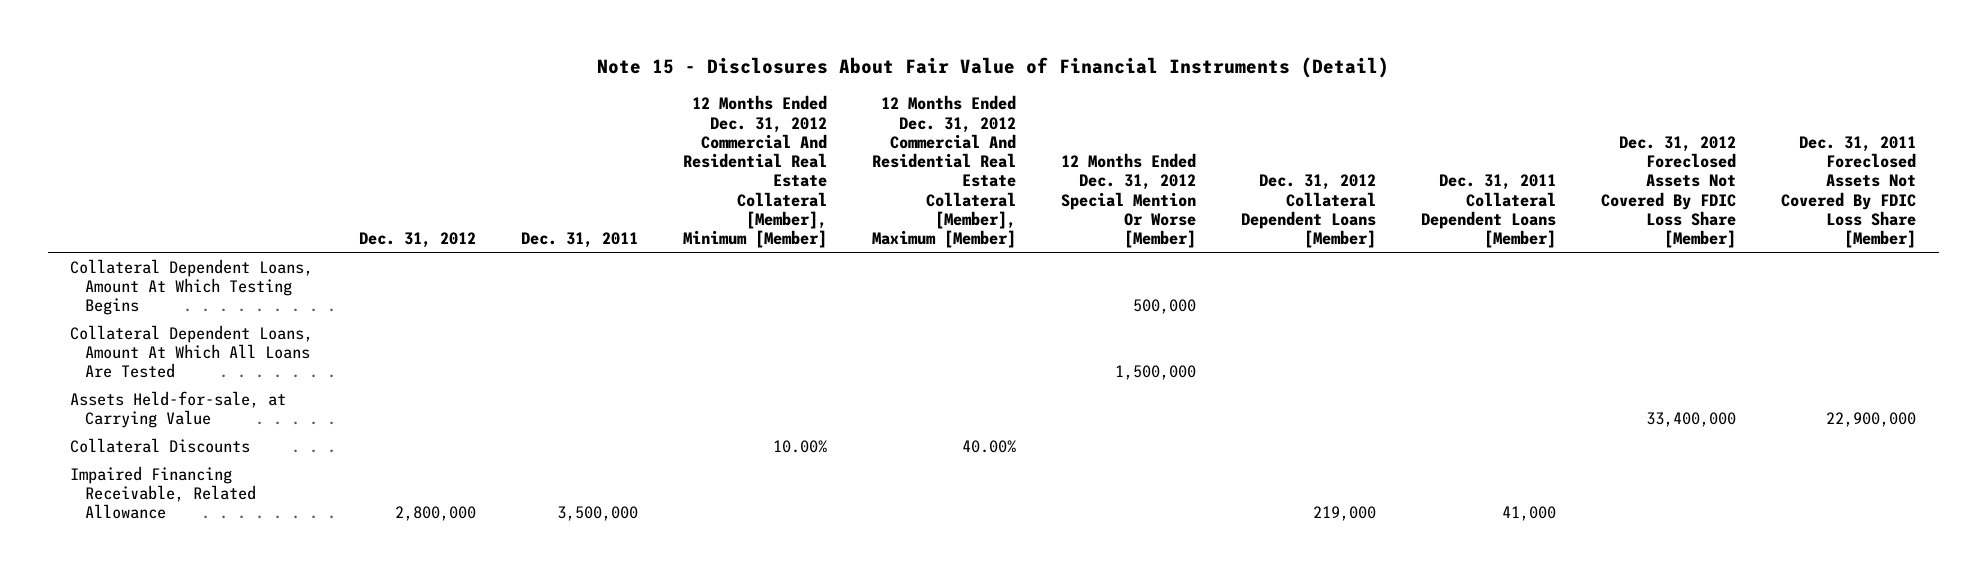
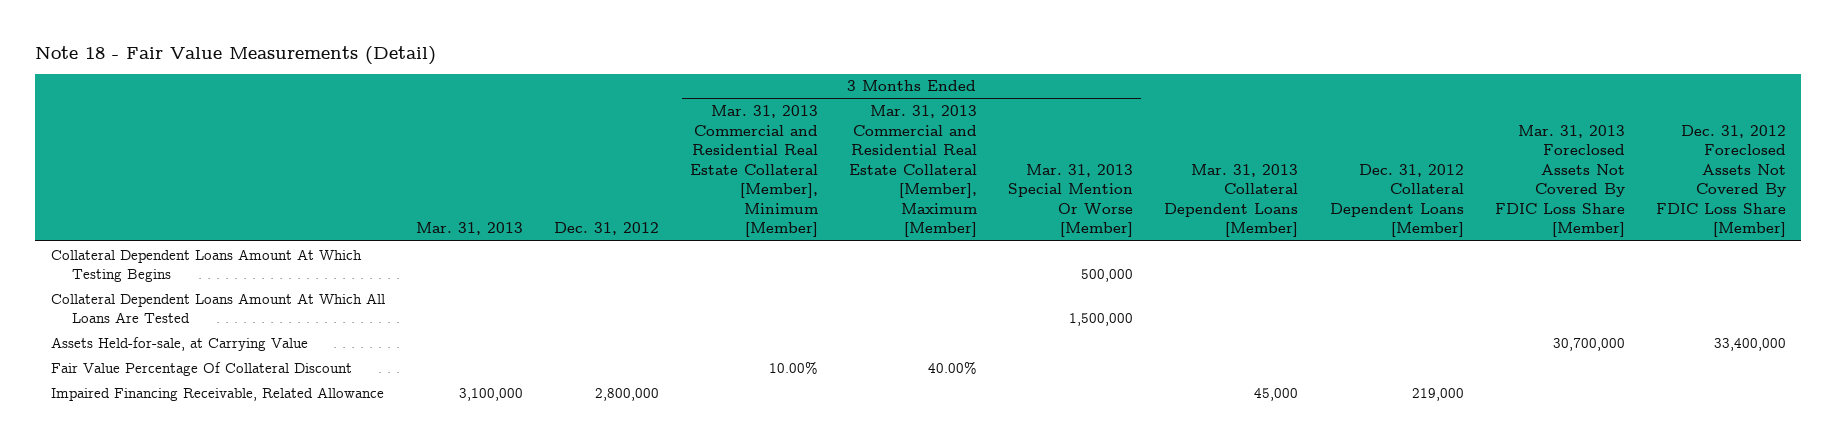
- Note 15 - Disclosures About Fair Value of Financial Instruments (Detail)
+ Note 18 - Fair Value Measurements (Detail)
- | Dec. 31, 2012 | Dec. 31, 2011 | 12 Months Ended Dec. 31, 2012 Commercial And Residential Real Estate Collateral [Member], Minimum [Member] | 12 Months Ended Dec. 31, 2012 Commercial And Residential Real Estate Collateral [Member], Maximum [Member] | 12 Months Ended Dec. 31, 2012 Special Mention Or Worse [Member] | Dec. 31, 2012 Collateral Dependent Loans [Member] | Dec. 31, 2011 Collateral Dependent Loans [Member] | Dec. 31, 2012 Foreclosed Assets Not Covered By FDIC Loss Share [Member] | Dec. 31, 2011 Foreclosed Assets Not Covered By FDIC Loss Share [Member]
+ | Mar. 31, 2013 | Dec. 31, 2012 | 3 Months Ended Mar. 31, 2013 Commercial and Residential Real Estate Collateral [Member], Minimum [Member] | 3 Months Ended Mar. 31, 2013 Commercial and Residential Real Estate Collateral [Member], Maximum [Member] | 3 Months Ended Mar. 31, 2013 Special Mention Or Worse [Member] | Mar. 31, 2013 Collateral Dependent Loans [Member] | Dec. 31, 2012 Collateral Dependent Loans [Member] | Mar. 31, 2013 Foreclosed Assets Not Covered By FDIC Loss Share [Member] | Dec. 31, 2012 Foreclosed Assets Not Covered By FDIC Loss Share [Member]
- Collateral Dependent Loans, Amount At Which Testing Begins | | | | | 500,000 | | | |
- Collateral Dependent Loans, Amount At Which All Loans Are Tested | | | | | 1,500,000 | | | |
+ Collateral Dependent Loans Amount At Which Testing Begins | | | | | 500,000 | | | |
+ Collateral Dependent Loans Amount At Which All Loans Are Tested | | | | | 1,500,000 | | | |
- Collateral Discounts | | | 10.00% | 40.00% | | | | |
+ Fair Value Percentage Of Collateral Discount | | | 10.00% | 40.00% | | | | |

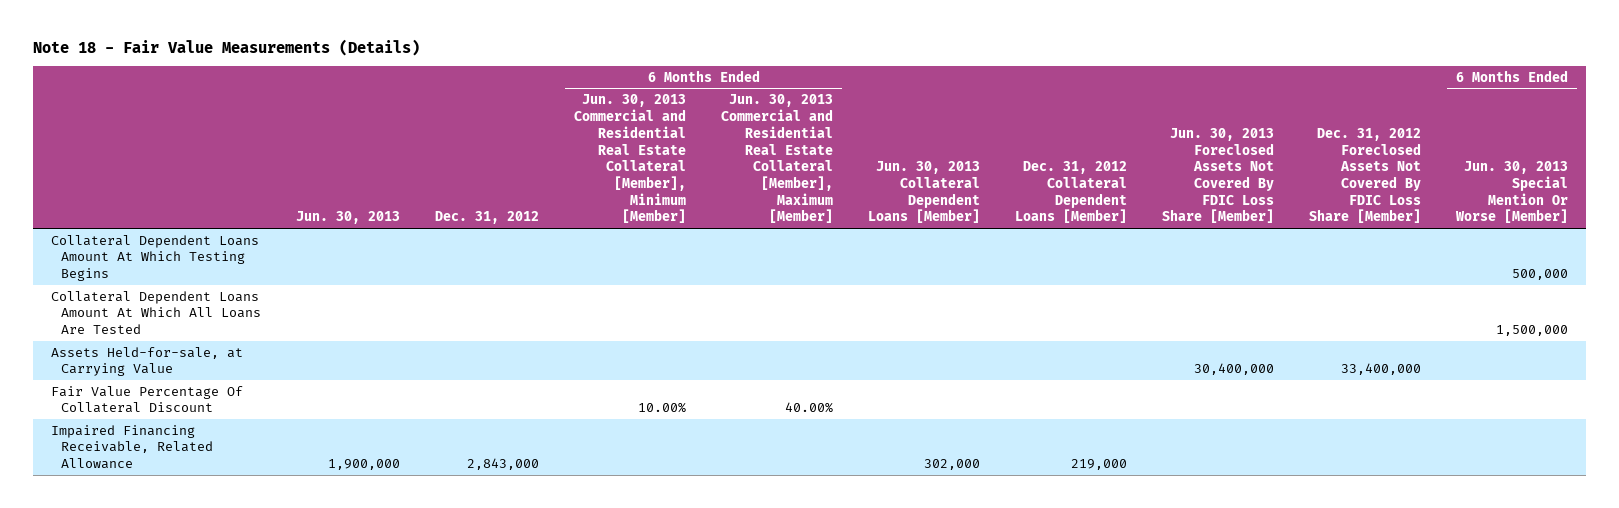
- Note 18 - Fair Value Measurements (Detail)
+ Note 18 - Fair Value Measurements (Details)
- | Mar. 31, 2013 | Dec. 31, 2012 | 3 Months Ended Mar. 31, 2013 Commercial and Residential Real Estate Collateral [Member], Minimum [Member] | 3 Months Ended Mar. 31, 2013 Commercial and Residential Real Estate Collateral [Member], Maximum [Member] | 3 Months Ended Mar. 31, 2013 Special Mention Or Worse [Member] | Mar. 31, 2013 Collateral Dependent Loans [Member] | Dec. 31, 2012 Collateral Dependent Loans [Member] | Mar. 31, 2013 Foreclosed Assets Not Covered By FDIC Loss Share [Member] | Dec. 31, 2012 Foreclosed Assets Not Covered By FDIC Loss Share [Member]
+ | Jun. 30, 2013 | Dec. 31, 2012 | 6 Months Ended Jun. 30, 2013 Commercial and Residential Real Estate Collateral [Member], Minimum [Member] | 6 Months Ended Jun. 30, 2013 Commercial and Residential Real Estate Collateral [Member], Maximum [Member] | Jun. 30, 2013 Collateral Dependent Loans [Member] | Dec. 31, 2012 Collateral Dependent Loans [Member] | Jun. 30, 2013 Foreclosed Assets Not Covered By FDIC Loss Share [Member] | Dec. 31, 2012 Foreclosed Assets Not Covered By FDIC Loss Share [Member] | 6 Months Ended Jun. 30, 2013 Special Mention Or Worse [Member]
- Impaired Financing Receivable, Related Allowance | 3,100,000 | 2,800,000 | | | | 45,000 | 219,000 | |
+ Impaired Financing Receivable, Related Allowance | 1,900,000 | 2,843,000 | | | 302,000 | 219,000 | | |

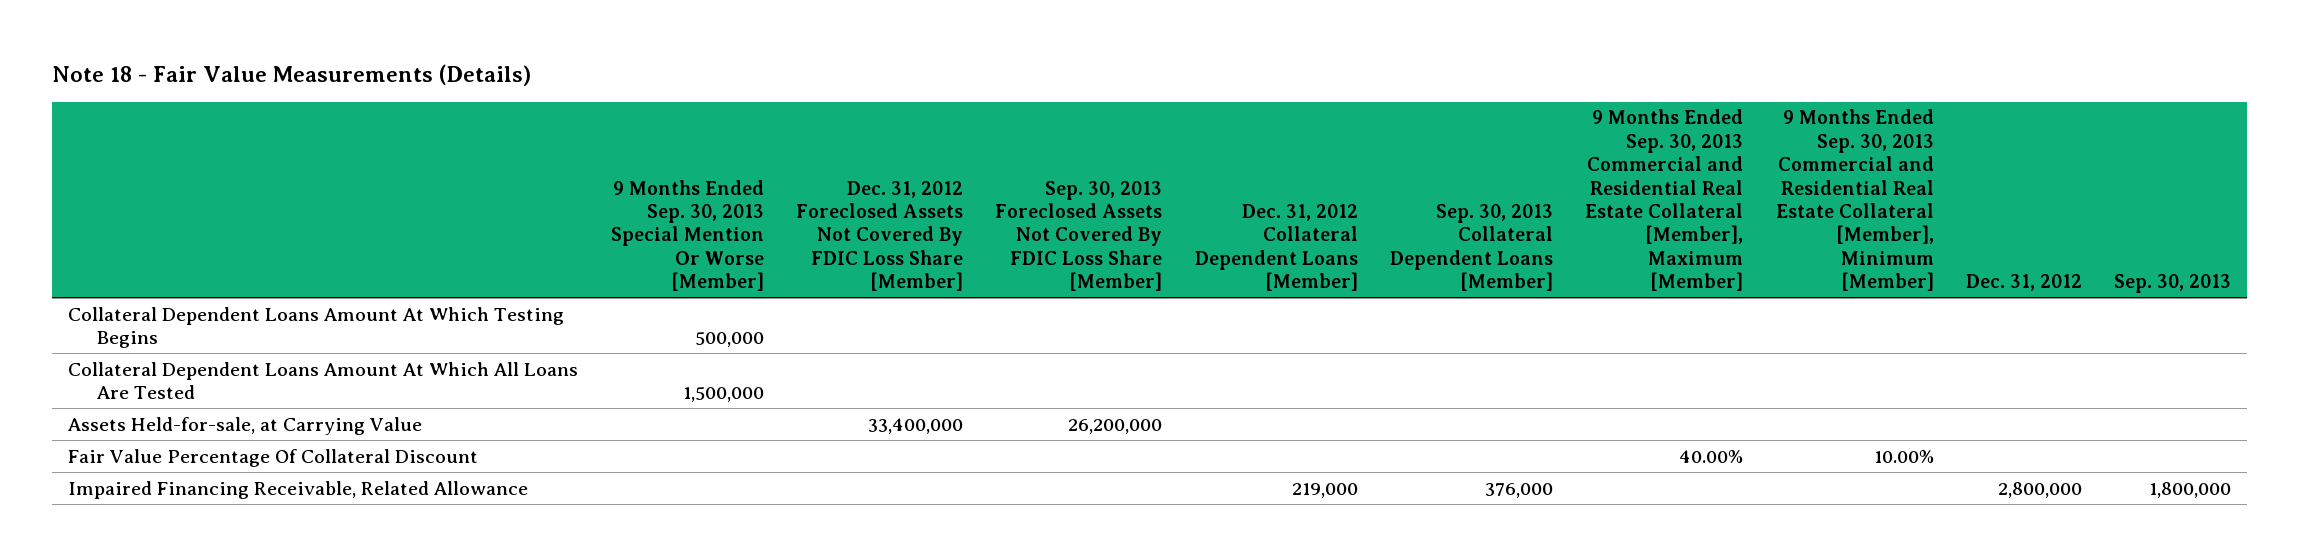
- | Jun. 30, 2013 | Dec. 31, 2012 | 6 Months Ended Jun. 30, 2013 Commercial and Residential Real Estate Collateral [Member], Minimum [Member] | 6 Months Ended Jun. 30, 2013 Commercial and Residential Real Estate Collateral [Member], Maximum [Member] | Jun. 30, 2013 Collateral Dependent Loans [Member] | Dec. 31, 2012 Collateral Dependent Loans [Member] | Jun. 30, 2013 Foreclosed Assets Not Covered By FDIC Loss Share [Member] | Dec. 31, 2012 Foreclosed Assets Not Covered By FDIC Loss Share [Member] | 6 Months Ended Jun. 30, 2013 Special Mention Or Worse [Member]
+ | 9 Months Ended Sep. 30, 2013 Special Mention Or Worse [Member] | Dec. 31, 2012 Foreclosed Assets Not Covered By FDIC Loss Share [Member] | Sep. 30, 2013 Foreclosed Assets Not Covered By FDIC Loss Share [Member] | Dec. 31, 2012 Collateral Dependent Loans [Member] | Sep. 30, 2013 Collateral Dependent Loans [Member] | 9 Months Ended Sep. 30, 2013 Commercial and Residential Real Estate Collateral [Member], Maximum [Member] | 9 Months Ended Sep. 30, 2013 Commercial and Residential Real Estate Collateral [Member], Minimum [Member] | Dec. 31, 2012 | Sep. 30, 2013
- Impaired Financing Receivable, Related Allowance | 1,900,000 | 2,843,000 | | | 302,000 | 219,000 | | |
+ Impaired Financing Receivable, Related Allowance | | | | 219,000 | 376,000 | | | 2,800,000 | 1,800,000

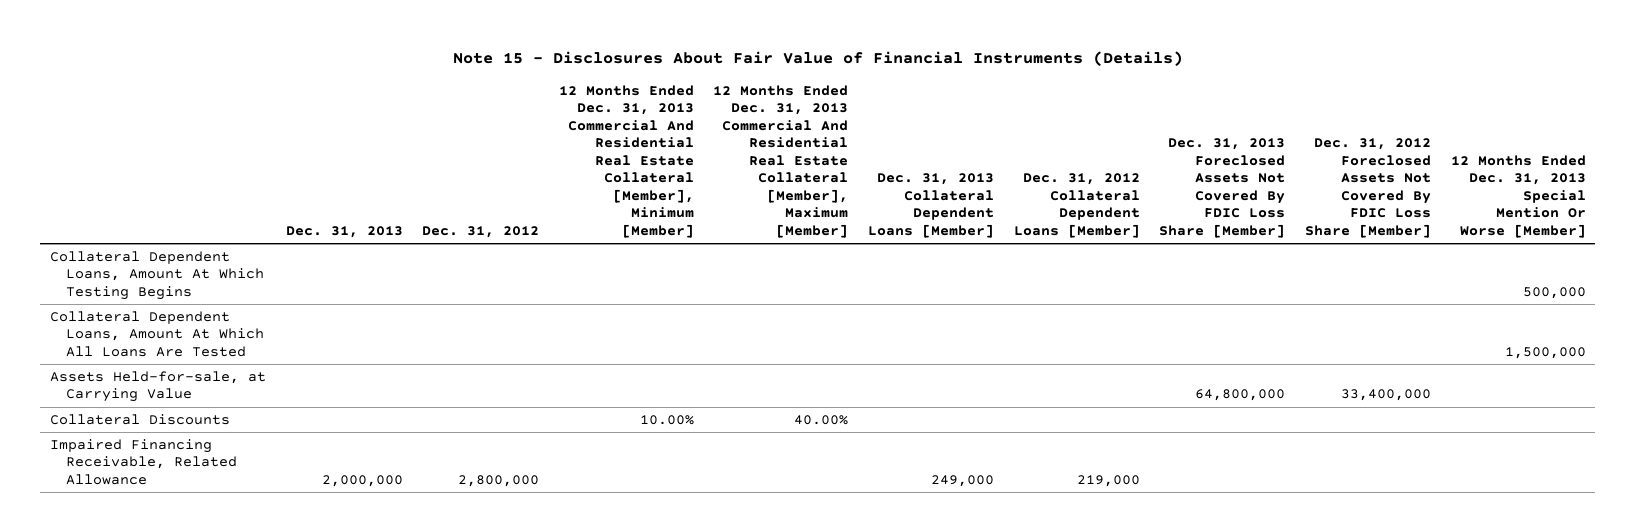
- Note 18 - Fair Value Measurements (Details)
+ Note 15 - Disclosures About Fair Value of Financial Instruments (Details)
- | 9 Months Ended Sep. 30, 2013 Special Mention Or Worse [Member] | Dec. 31, 2012 Foreclosed Assets Not Covered By FDIC Loss Share [Member] | Sep. 30, 2013 Foreclosed Assets Not Covered By FDIC Loss Share [Member] | Dec. 31, 2012 Collateral Dependent Loans [Member] | Sep. 30, 2013 Collateral Dependent Loans [Member] | 9 Months Ended Sep. 30, 2013 Commercial and Residential Real Estate Collateral [Member], Maximum [Member] | 9 Months Ended Sep. 30, 2013 Commercial and Residential Real Estate Collateral [Member], Minimum [Member] | Dec. 31, 2012 | Sep. 30, 2013
+ | Dec. 31, 2013 | Dec. 31, 2012 | 12 Months Ended Dec. 31, 2013 Commercial And Residential Real Estate Collateral [Member], Minimum [Member] | 12 Months Ended Dec. 31, 2013 Commercial And Residential Real Estate Collateral [Member], Maximum [Member] | Dec. 31, 2013 Collateral Dependent Loans [Member] | Dec. 31, 2012 Collateral Dependent Loans [Member] | Dec. 31, 2013 Foreclosed Assets Not Covered By FDIC Loss Share [Member] | Dec. 31, 2012 Foreclosed Assets Not Covered By FDIC Loss Share [Member] | 12 Months Ended Dec. 31, 2013 Special Mention Or Worse [Member]
- Collateral Dependent Loans Amount At Which Testing Begins | 500,000 | | | | | | | |
- Collateral Dependent Loans Amount At Which All Loans Are Tested | 1,500,000 | | | | | | | |
+ Collateral Dependent Loans, Amount At Which Testing Begins | | | | | | | | | 500,000
+ Collateral Dependent Loans, Amount At Which All Loans Are Tested | | | | | | | | | 1,500,000
- Fair Value Percentage Of Collateral Discount | | | | | | 40.00% | 10.00% | |
+ Collateral Discounts | | | 10.00% | 40.00% | | | | |

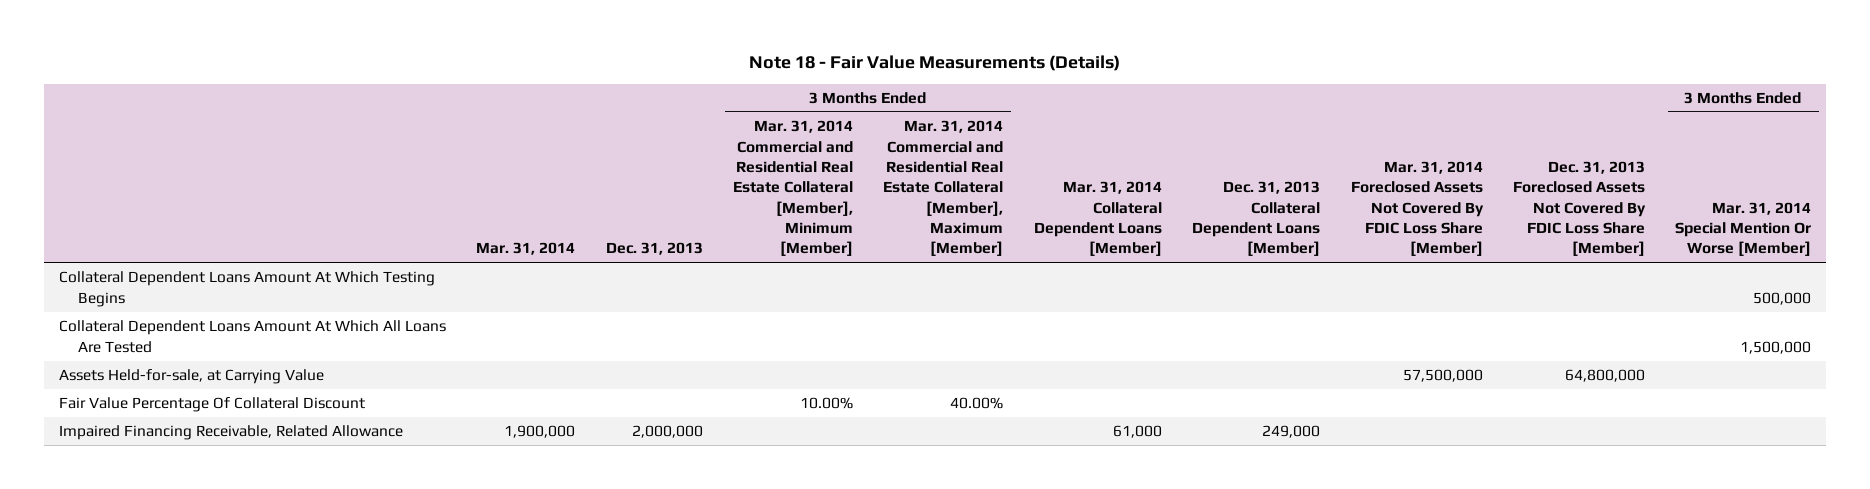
- Note 15 - Disclosures About Fair Value of Financial Instruments (Details)
+ Note 18 - Fair Value Measurements (Details)
- | Dec. 31, 2013 | Dec. 31, 2012 | 12 Months Ended Dec. 31, 2013 Commercial And Residential Real Estate Collateral [Member], Minimum [Member] | 12 Months Ended Dec. 31, 2013 Commercial And Residential Real Estate Collateral [Member], Maximum [Member] | Dec. 31, 2013 Collateral Dependent Loans [Member] | Dec. 31, 2012 Collateral Dependent Loans [Member] | Dec. 31, 2013 Foreclosed Assets Not Covered By FDIC Loss Share [Member] | Dec. 31, 2012 Foreclosed Assets Not Covered By FDIC Loss Share [Member] | 12 Months Ended Dec. 31, 2013 Special Mention Or Worse [Member]
+ | Mar. 31, 2014 | Dec. 31, 2013 | 3 Months Ended Mar. 31, 2014 Commercial and Residential Real Estate Collateral [Member], Minimum [Member] | 3 Months Ended Mar. 31, 2014 Commercial and Residential Real Estate Collateral [Member], Maximum [Member] | Mar. 31, 2014 Collateral Dependent Loans [Member] | Dec. 31, 2013 Collateral Dependent Loans [Member] | Mar. 31, 2014 Foreclosed Assets Not Covered By FDIC Loss Share [Member] | Dec. 31, 2013 Foreclosed Assets Not Covered By FDIC Loss Share [Member] | 3 Months Ended Mar. 31, 2014 Special Mention Or Worse [Member]
- Collateral Dependent Loans, Amount At Which Testing Begins | | | | | | | | | 500,000
- Collateral Dependent Loans, Amount At Which All Loans Are Tested | | | | | | | | | 1,500,000
+ Collateral Dependent Loans Amount At Which Testing Begins | | | | | | | | | 500,000
+ Collateral Dependent Loans Amount At Which All Loans Are Tested | | | | | | | | | 1,500,000
- Collateral Discounts | | | 10.00% | 40.00% | | | | |
+ Fair Value Percentage Of Collateral Discount | | | 10.00% | 40.00% | | | | |

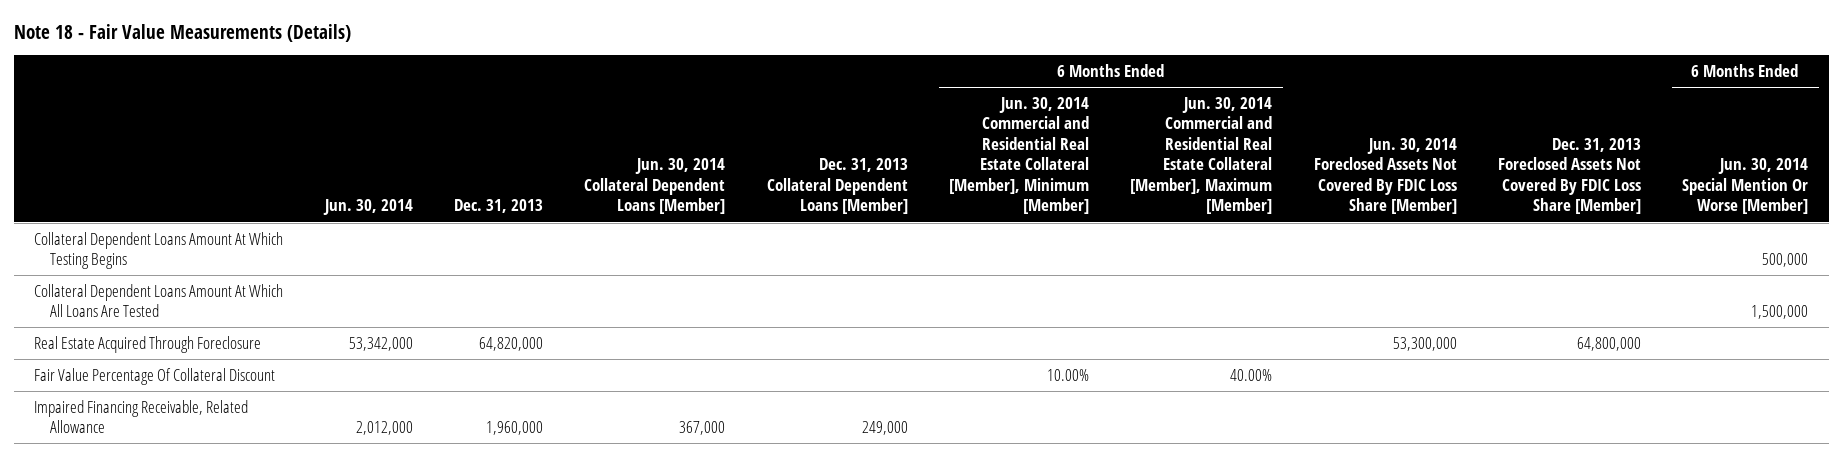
- | Mar. 31, 2014 | Dec. 31, 2013 | 3 Months Ended Mar. 31, 2014 Commercial and Residential Real Estate Collateral [Member], Minimum [Member] | 3 Months Ended Mar. 31, 2014 Commercial and Residential Real Estate Collateral [Member], Maximum [Member] | Mar. 31, 2014 Collateral Dependent Loans [Member] | Dec. 31, 2013 Collateral Dependent Loans [Member] | Mar. 31, 2014 Foreclosed Assets Not Covered By FDIC Loss Share [Member] | Dec. 31, 2013 Foreclosed Assets Not Covered By FDIC Loss Share [Member] | 3 Months Ended Mar. 31, 2014 Special Mention Or Worse [Member]
+ | Jun. 30, 2014 | Dec. 31, 2013 | Jun. 30, 2014 Collateral Dependent Loans [Member] | Dec. 31, 2013 Collateral Dependent Loans [Member] | 6 Months Ended Jun. 30, 2014 Commercial and Residential Real Estate Collateral [Member], Minimum [Member] | 6 Months Ended Jun. 30, 2014 Commercial and Residential Real Estate Collateral [Member], Maximum [Member] | Jun. 30, 2014 Foreclosed Assets Not Covered By FDIC Loss Share [Member] | Dec. 31, 2013 Foreclosed Assets Not Covered By FDIC Loss Share [Member] | 6 Months Ended Jun. 30, 2014 Special Mention Or Worse [Member]
- Assets Held-for-sale, at Carrying Value | | | | | | | 57,500,000 | 64,800,000 |
+ Real Estate Acquired Through Foreclosure | 53,342,000 | 64,820,000 | | | | | 53,300,000 | 64,800,000 |
- Impaired Financing Receivable, Related Allowance | 1,900,000 | 2,000,000 | | | 61,000 | 249,000 | | |
+ Impaired Financing Receivable, Related Allowance | 2,012,000 | 1,960,000 | 367,000 | 249,000 | | | | |

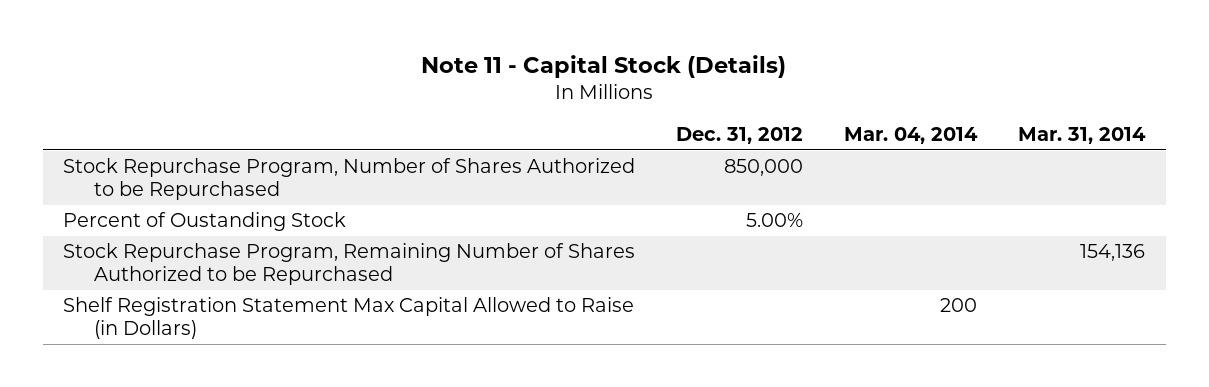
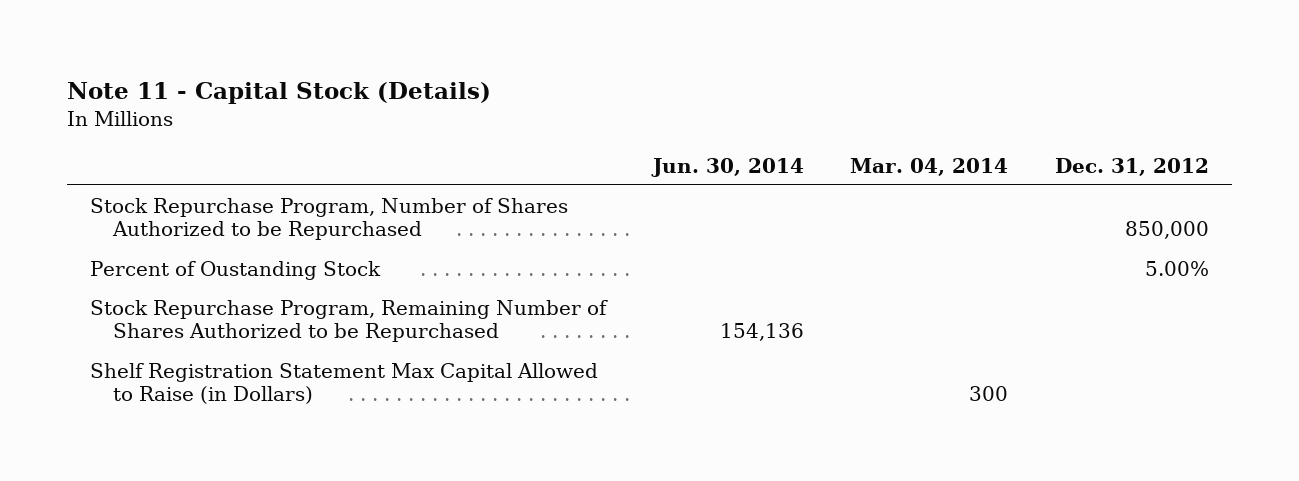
- | Dec. 31, 2012 | Mar. 04, 2014 | Mar. 31, 2014
+ | Jun. 30, 2014 | Mar. 04, 2014 | Dec. 31, 2012
- Shelf Registration Statement Max Capital Allowed to Raise (in Dollars) | | 200 |
+ Shelf Registration Statement Max Capital Allowed to Raise (in Dollars) | | 300 |

